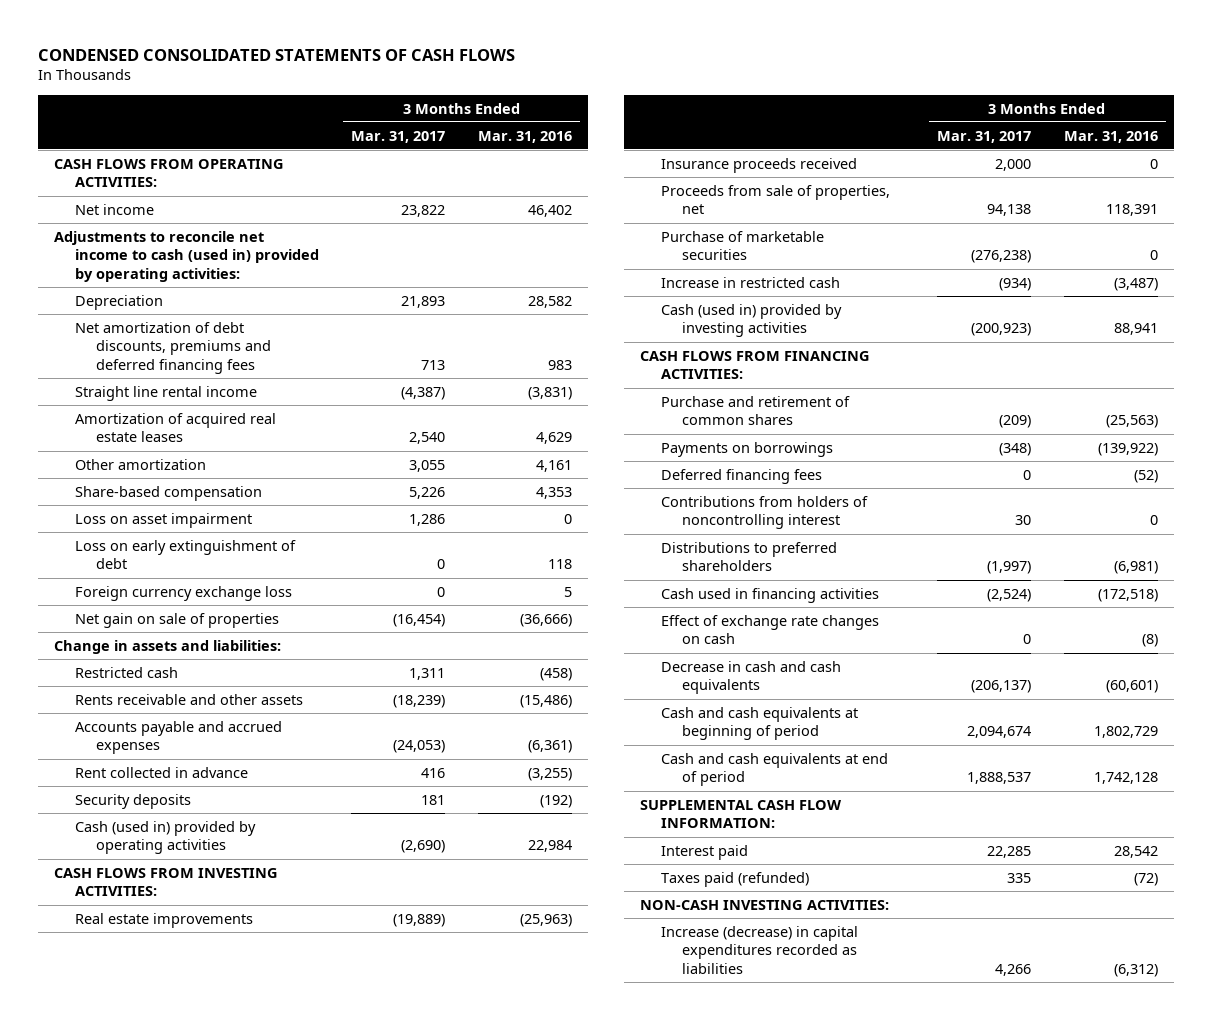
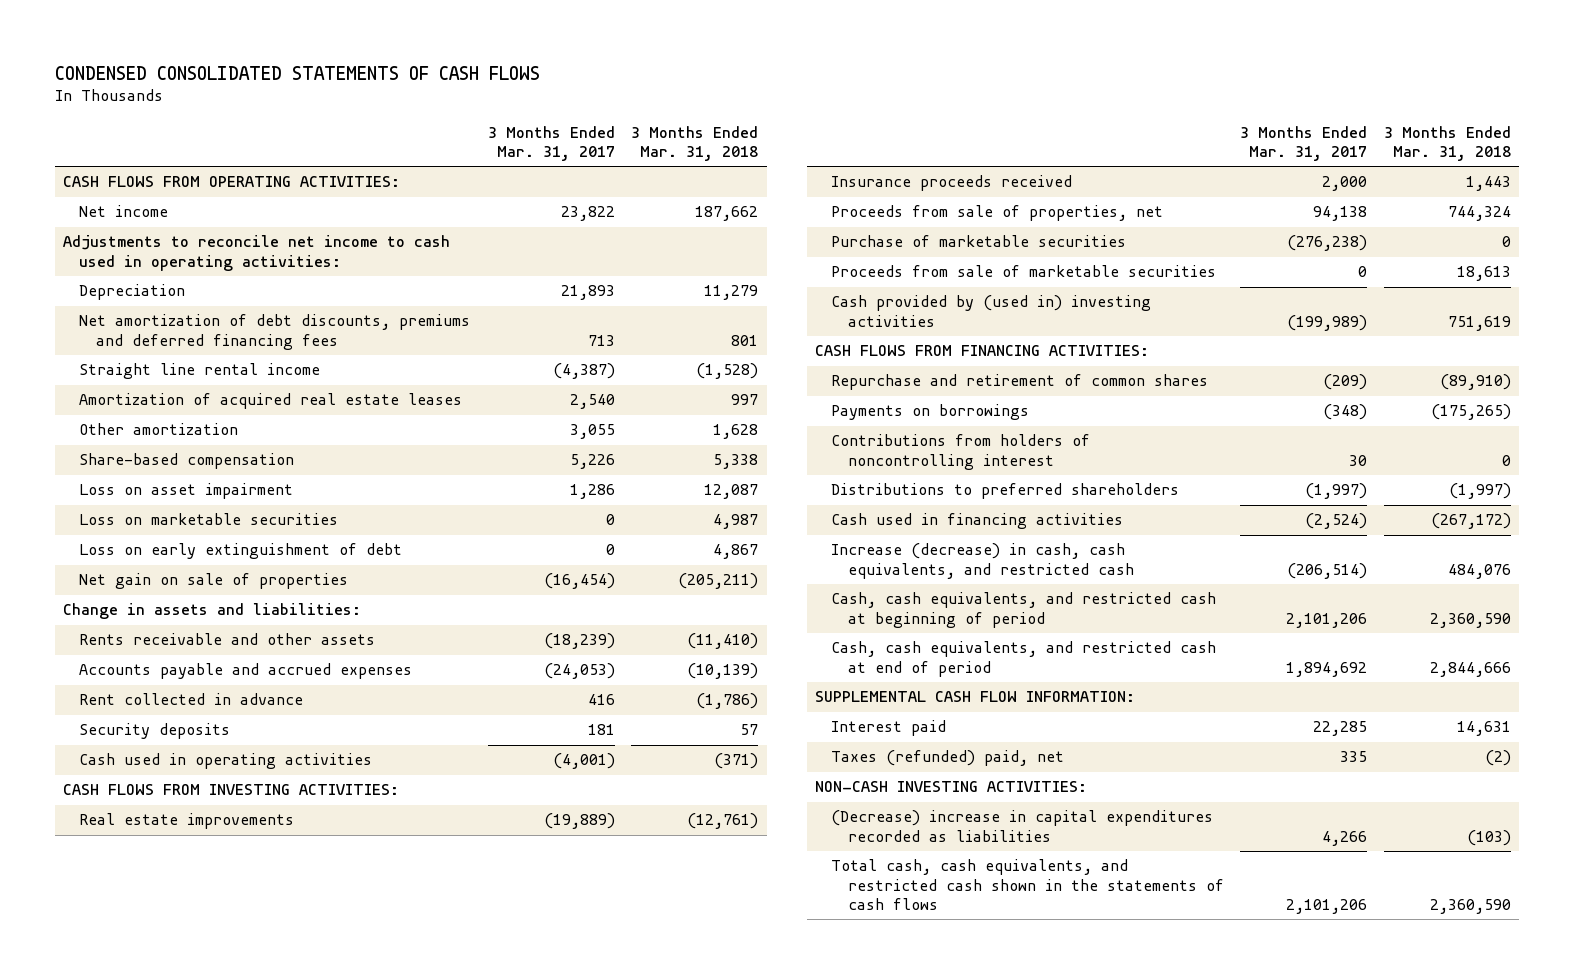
- | 3 Months Ended Mar. 31, 2017 | 3 Months Ended Mar. 31, 2016
+ | 3 Months Ended Mar. 31, 2017 | 3 Months Ended Mar. 31, 2018
- Adjustments to reconcile net income to cash (used in) provided by operating activities:
+ Adjustments to reconcile net income to cash used in operating activities:
+ Loss on marketable securities | 0 | 4,987
- Foreign currency exchange loss | 0 | 5
- Restricted cash | 1,311 | (458)
- Cash (used in) provided by operating activities | (2,690) | 22,984
+ Cash used in operating activities | (4,001) | (371)
- Increase in restricted cash | (934) | (3,487)
- Cash (used in) provided by investing activities | (200,923) | 88,941
+ Proceeds from sale of marketable securities | 0 | 18,613
+ Cash provided by (used in) investing activities | (199,989) | 751,619
- Purchase and retirement of common shares | (209) | (25,563)
+ Repurchase and retirement of common shares | (209) | (89,910)
- Deferred financing fees | 0 | (52)
- Effect of exchange rate changes on cash | 0 | (8)
- Decrease in cash and cash equivalents | (206,137) | (60,601)
- Cash and cash equivalents at beginning of period | 2,094,674 | 1,802,729
- Cash and cash equivalents at end of period | 1,888,537 | 1,742,128
+ Increase (decrease) in cash, cash equivalents, and restricted cash | (206,514) | 484,076
+ Cash, cash equivalents, and restricted cash at beginning of period | 2,101,206 | 2,360,590
+ Cash, cash equivalents, and restricted cash at end of period | 1,894,692 | 2,844,666
- Taxes paid (refunded) | 335 | (72)
+ Taxes (refunded) paid, net | 335 | (2)
- Increase (decrease) in capital expenditures recorded as liabilities | 4,266 | (6,312)
+ (Decrease) increase in capital expenditures recorded as liabilities | 4,266 | (103)
+ Total cash, cash equivalents, and restricted cash shown in the statements of cash flows | 2,101,206 | 2,360,590

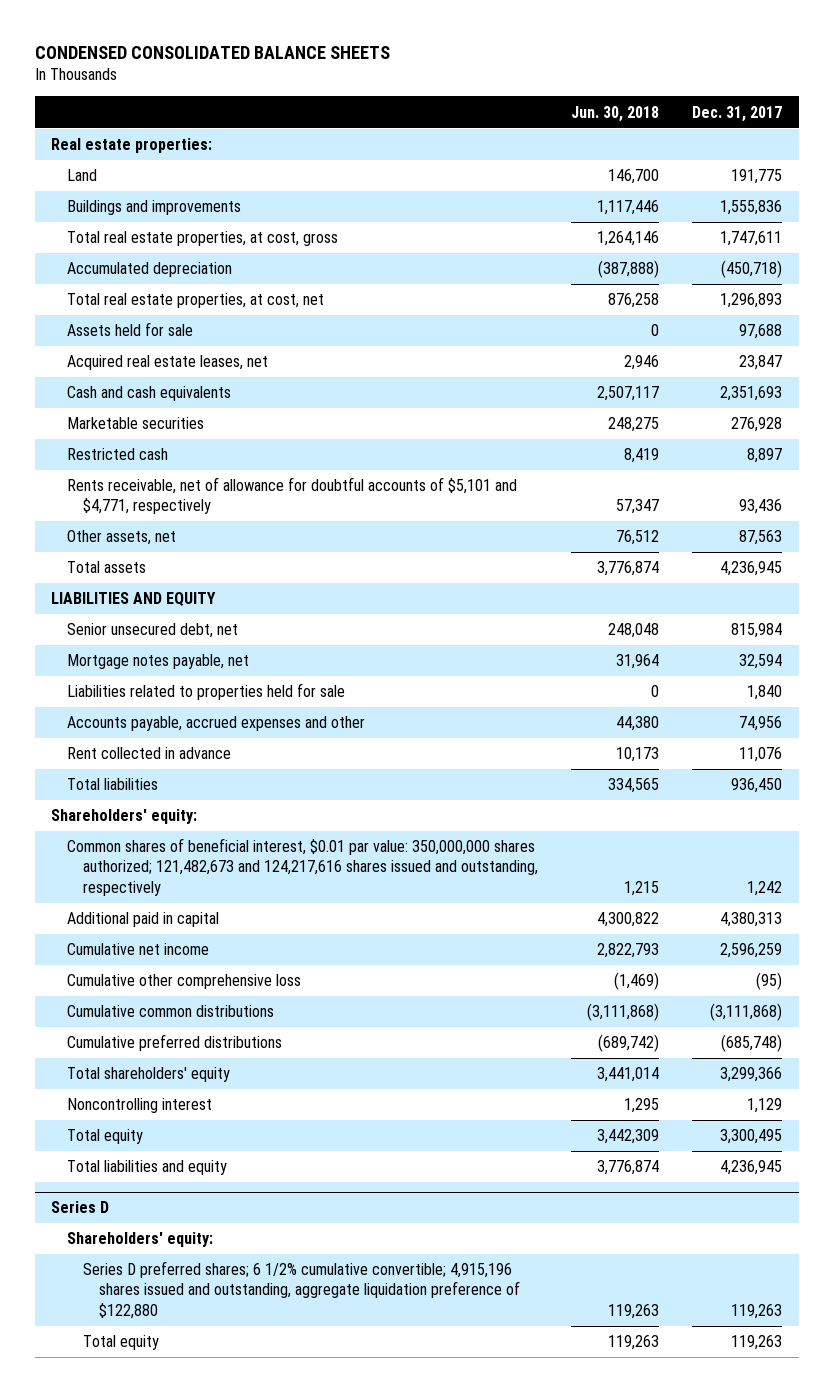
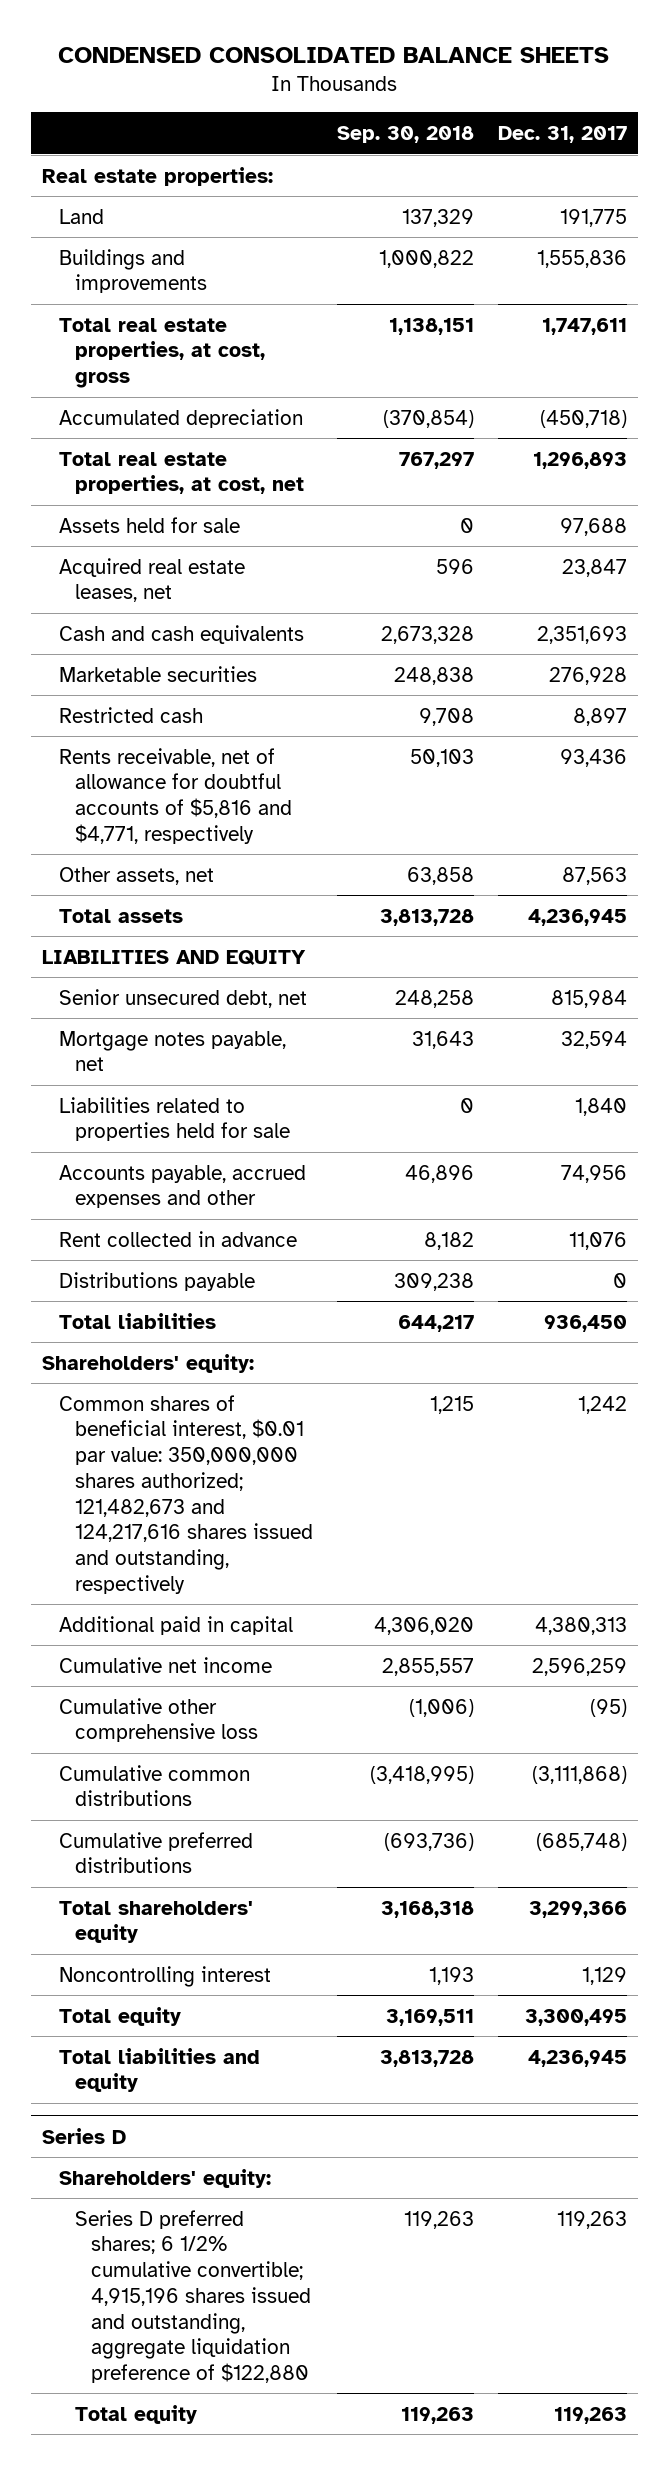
- | Jun. 30, 2018 | Dec. 31, 2017
+ | Sep. 30, 2018 | Dec. 31, 2017
- Rents receivable, net of allowance for doubtful accounts of $5,101 and $4,771, respectively | 57,347 | 93,436
+ Rents receivable, net of allowance for doubtful accounts of $5,816 and $4,771, respectively | 50,103 | 93,436
+ Distributions payable | 309,238 | 0

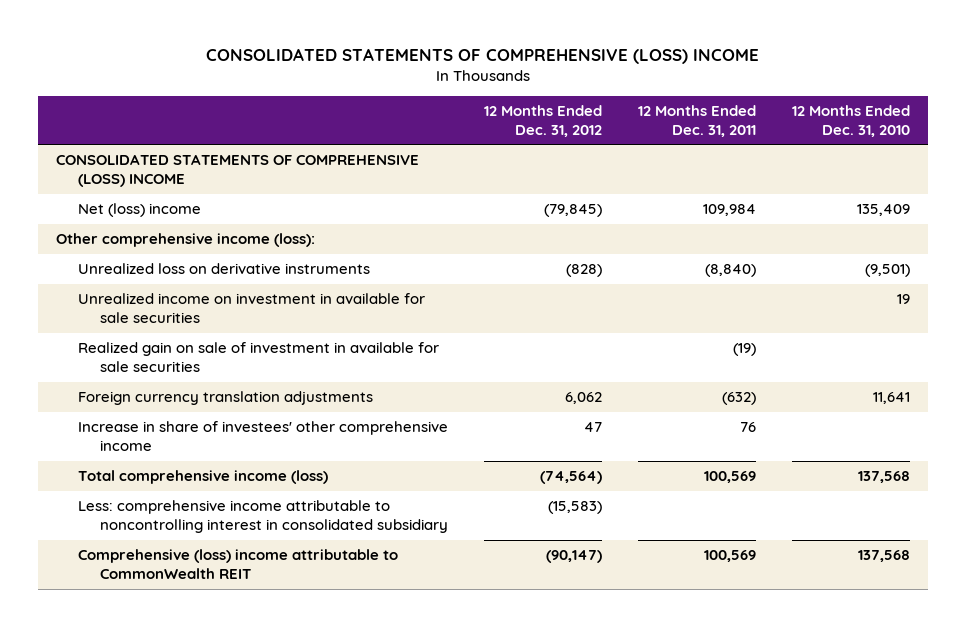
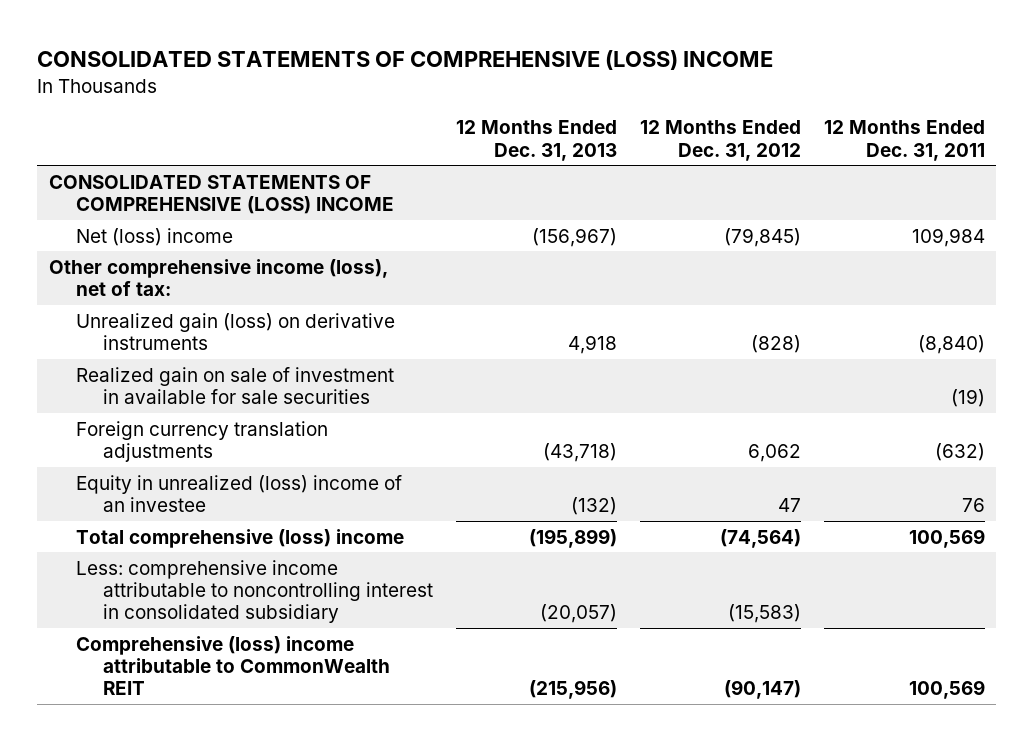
- | 12 Months Ended Dec. 31, 2012 | 12 Months Ended Dec. 31, 2011 | 12 Months Ended Dec. 31, 2010
+ | 12 Months Ended Dec. 31, 2013 | 12 Months Ended Dec. 31, 2012 | 12 Months Ended Dec. 31, 2011
- Other comprehensive income (loss):
- Unrealized loss on derivative instruments | (828) | (8,840) | (9,501)
- Unrealized income on investment in available for sale securities | | | 19
+ Other comprehensive income (loss), net of tax:
+ Unrealized gain (loss) on derivative instruments | 4,918 | (828) | (8,840)
- Increase in share of investees' other comprehensive income | 47 | 76 |
- Total comprehensive income (loss) | (74,564) | 100,569 | 137,568
+ Equity in unrealized (loss) income of an investee | (132) | 47 | 76
+ Total comprehensive (loss) income | (195,899) | (74,564) | 100,569

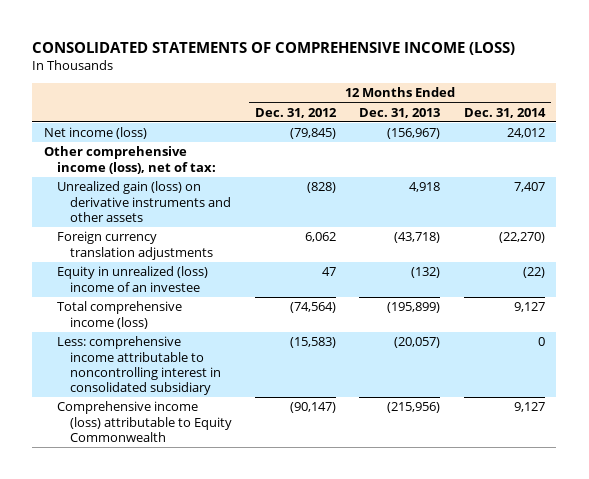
- CONSOLIDATED STATEMENTS OF COMPREHENSIVE (LOSS) INCOME
+ CONSOLIDATED STATEMENTS OF COMPREHENSIVE INCOME (LOSS)
- | 12 Months Ended Dec. 31, 2013 | 12 Months Ended Dec. 31, 2012 | 12 Months Ended Dec. 31, 2011
+ | 12 Months Ended Dec. 31, 2012 | 12 Months Ended Dec. 31, 2013 | 12 Months Ended Dec. 31, 2014
- CONSOLIDATED STATEMENTS OF COMPREHENSIVE (LOSS) INCOME
- Net (loss) income | (156,967) | (79,845) | 109,984
+ Net income (loss) | (79,845) | (156,967) | 24,012
- Unrealized gain (loss) on derivative instruments | 4,918 | (828) | (8,840)
- Realized gain on sale of investment in available for sale securities | | | (19)
+ Unrealized gain (loss) on derivative instruments and other assets | (828) | 4,918 | 7,407
- Total comprehensive (loss) income | (195,899) | (74,564) | 100,569
+ Total comprehensive income (loss) | (74,564) | (195,899) | 9,127
- Comprehensive (loss) income attributable to CommonWealth REIT | (215,956) | (90,147) | 100,569
+ Comprehensive income (loss) attributable to Equity Commonwealth | (90,147) | (215,956) | 9,127

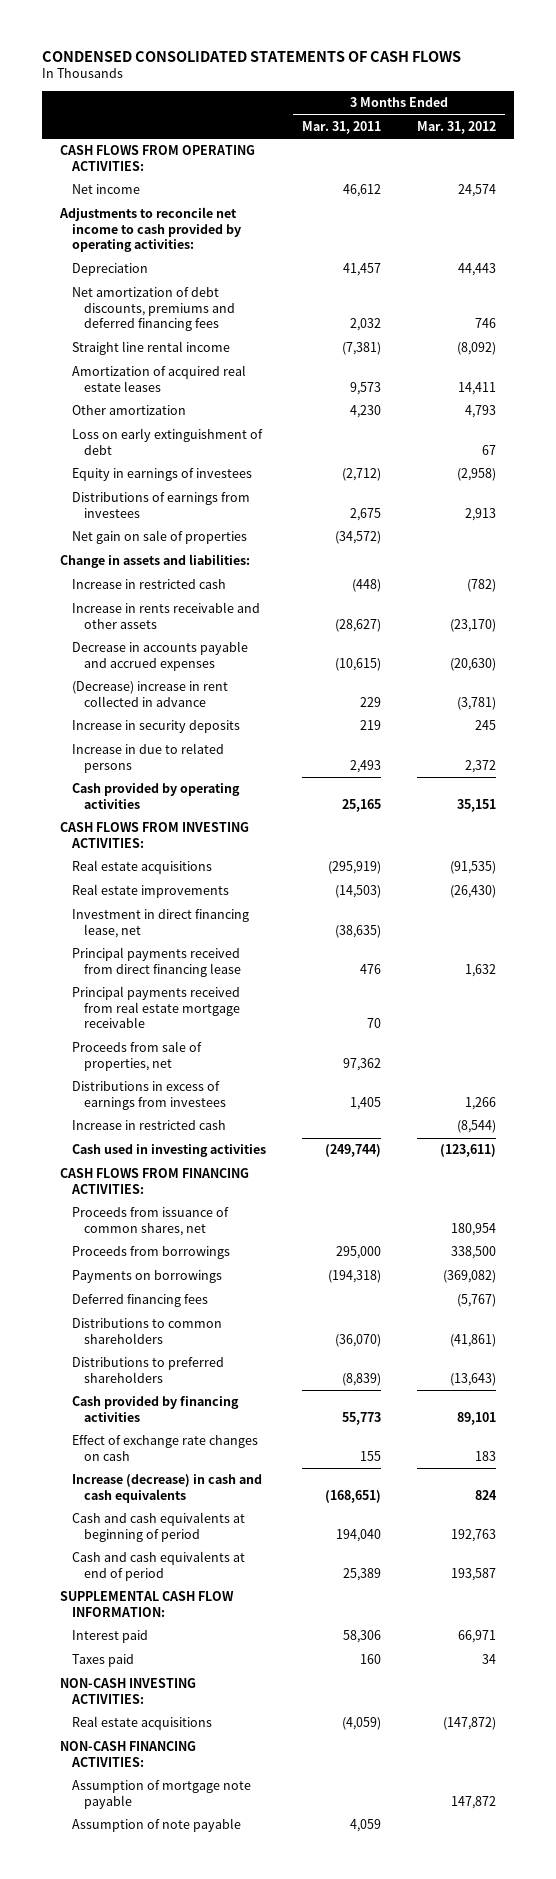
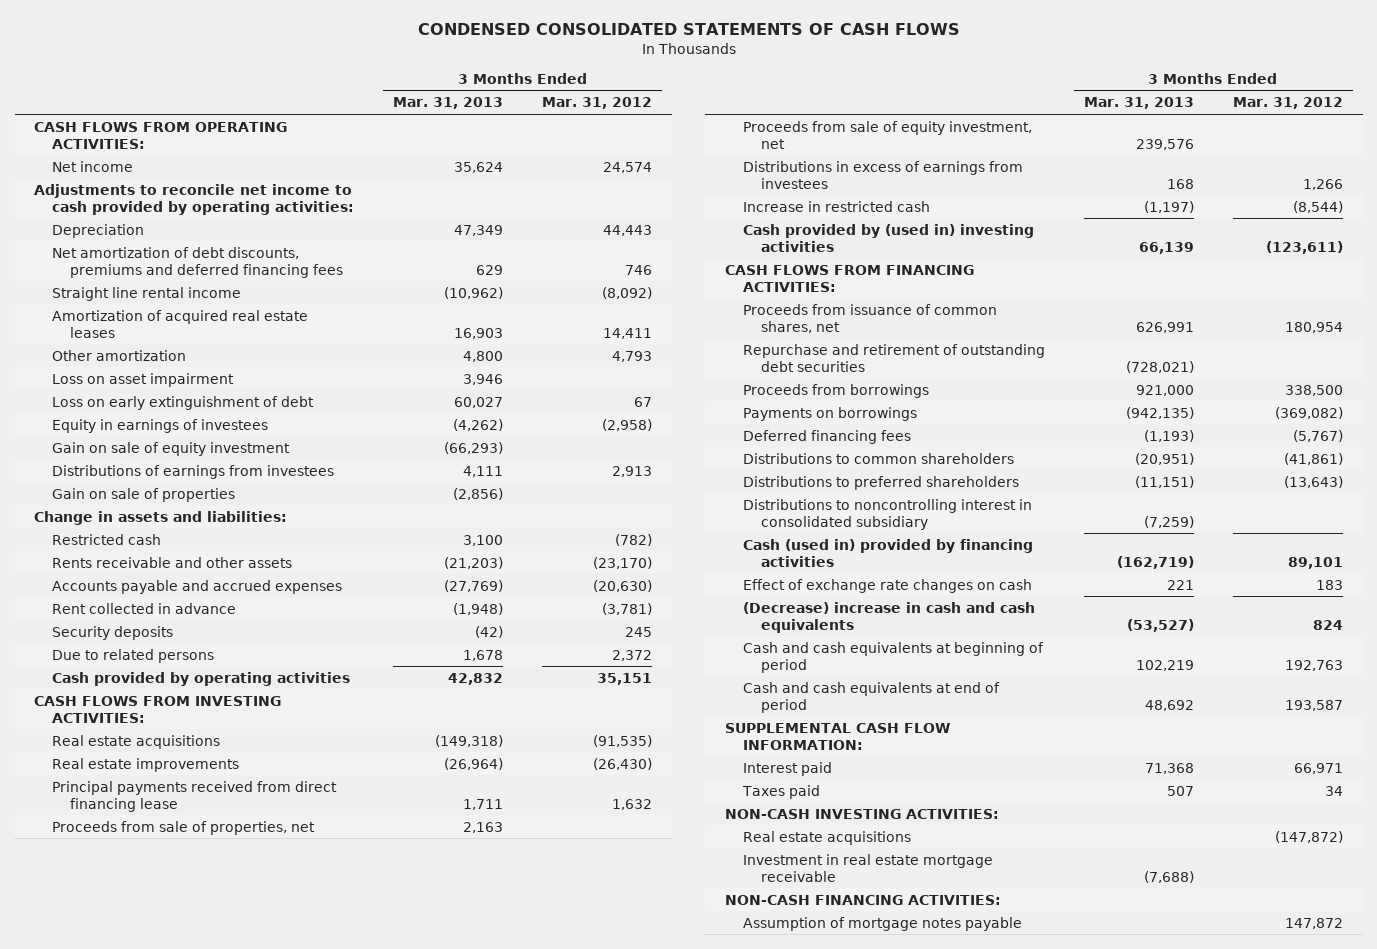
- | 3 Months Ended Mar. 31, 2011 | 3 Months Ended Mar. 31, 2012
+ | 3 Months Ended Mar. 31, 2013 | 3 Months Ended Mar. 31, 2012
+ Loss on asset impairment | 3,946 |
+ Gain on sale of equity investment | (66,293) |
- Net gain on sale of properties | (34,572) |
+ Gain on sale of properties | (2,856) |
- Increase in restricted cash | (448) | (782)
- Increase in rents receivable and other assets | (28,627) | (23,170)
- Decrease in accounts payable and accrued expenses | (10,615) | (20,630)
- (Decrease) increase in rent collected in advance | 229 | (3,781)
- Increase in security deposits | 219 | 245
- Increase in due to related persons | 2,493 | 2,372
+ Restricted cash | 3,100 | (782)
+ Rents receivable and other assets | (21,203) | (23,170)
+ Accounts payable and accrued expenses | (27,769) | (20,630)
+ Rent collected in advance | (1,948) | (3,781)
+ Security deposits | (42) | 245
+ Due to related persons | 1,678 | 2,372
- Investment in direct financing lease, net | (38,635) |
- Principal payments received from real estate mortgage receivable | 70 |
+ Proceeds from sale of equity investment, net | 239,576 |
- Cash used in investing activities | (249,744) | (123,611)
+ Cash provided by (used in) investing activities | 66,139 | (123,611)
+ Repurchase and retirement of outstanding debt securities | (728,021) |
- Cash provided by financing activities | 55,773 | 89,101
+ Distributions to noncontrolling interest in consolidated subsidiary | (7,259) |
+ Cash (used in) provided by financing activities | (162,719) | 89,101
- Increase (decrease) in cash and cash equivalents | (168,651) | 824
+ (Decrease) increase in cash and cash equivalents | (53,527) | 824
+ Investment in real estate mortgage receivable | (7,688) |
- Assumption of mortgage note payable | | 147,872
- Assumption of note payable | 4,059 |
+ Assumption of mortgage notes payable | | 147,872

